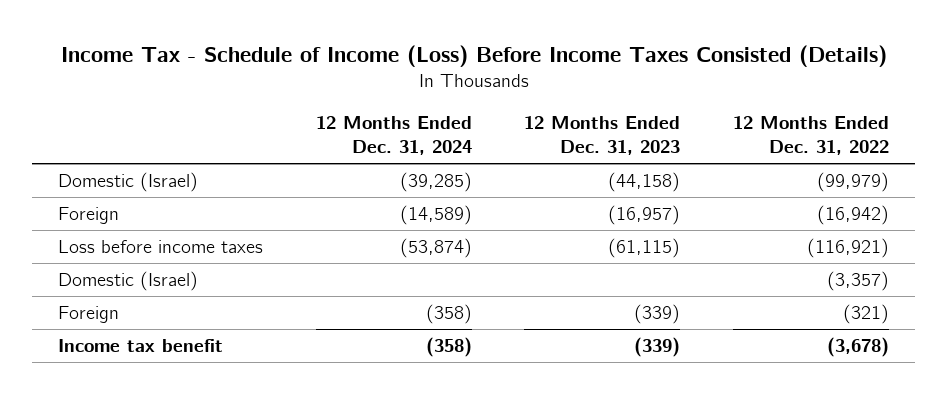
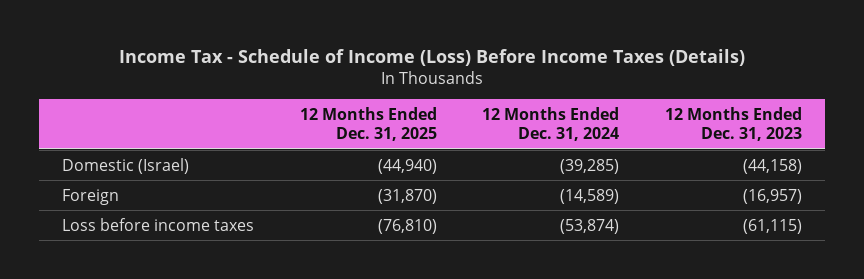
- Income Tax - Schedule of Income (Loss) Before Income Taxes Consisted (Details)
+ Income Tax - Schedule of Income (Loss) Before Income Taxes (Details)
- | 12 Months Ended Dec. 31, 2024 | 12 Months Ended Dec. 31, 2023 | 12 Months Ended Dec. 31, 2022
+ | 12 Months Ended Dec. 31, 2025 | 12 Months Ended Dec. 31, 2024 | 12 Months Ended Dec. 31, 2023
- Domestic (Israel) | | | (3,357)
- Foreign | (358) | (339) | (321)
- Income tax benefit | (358) | (339) | (3,678)

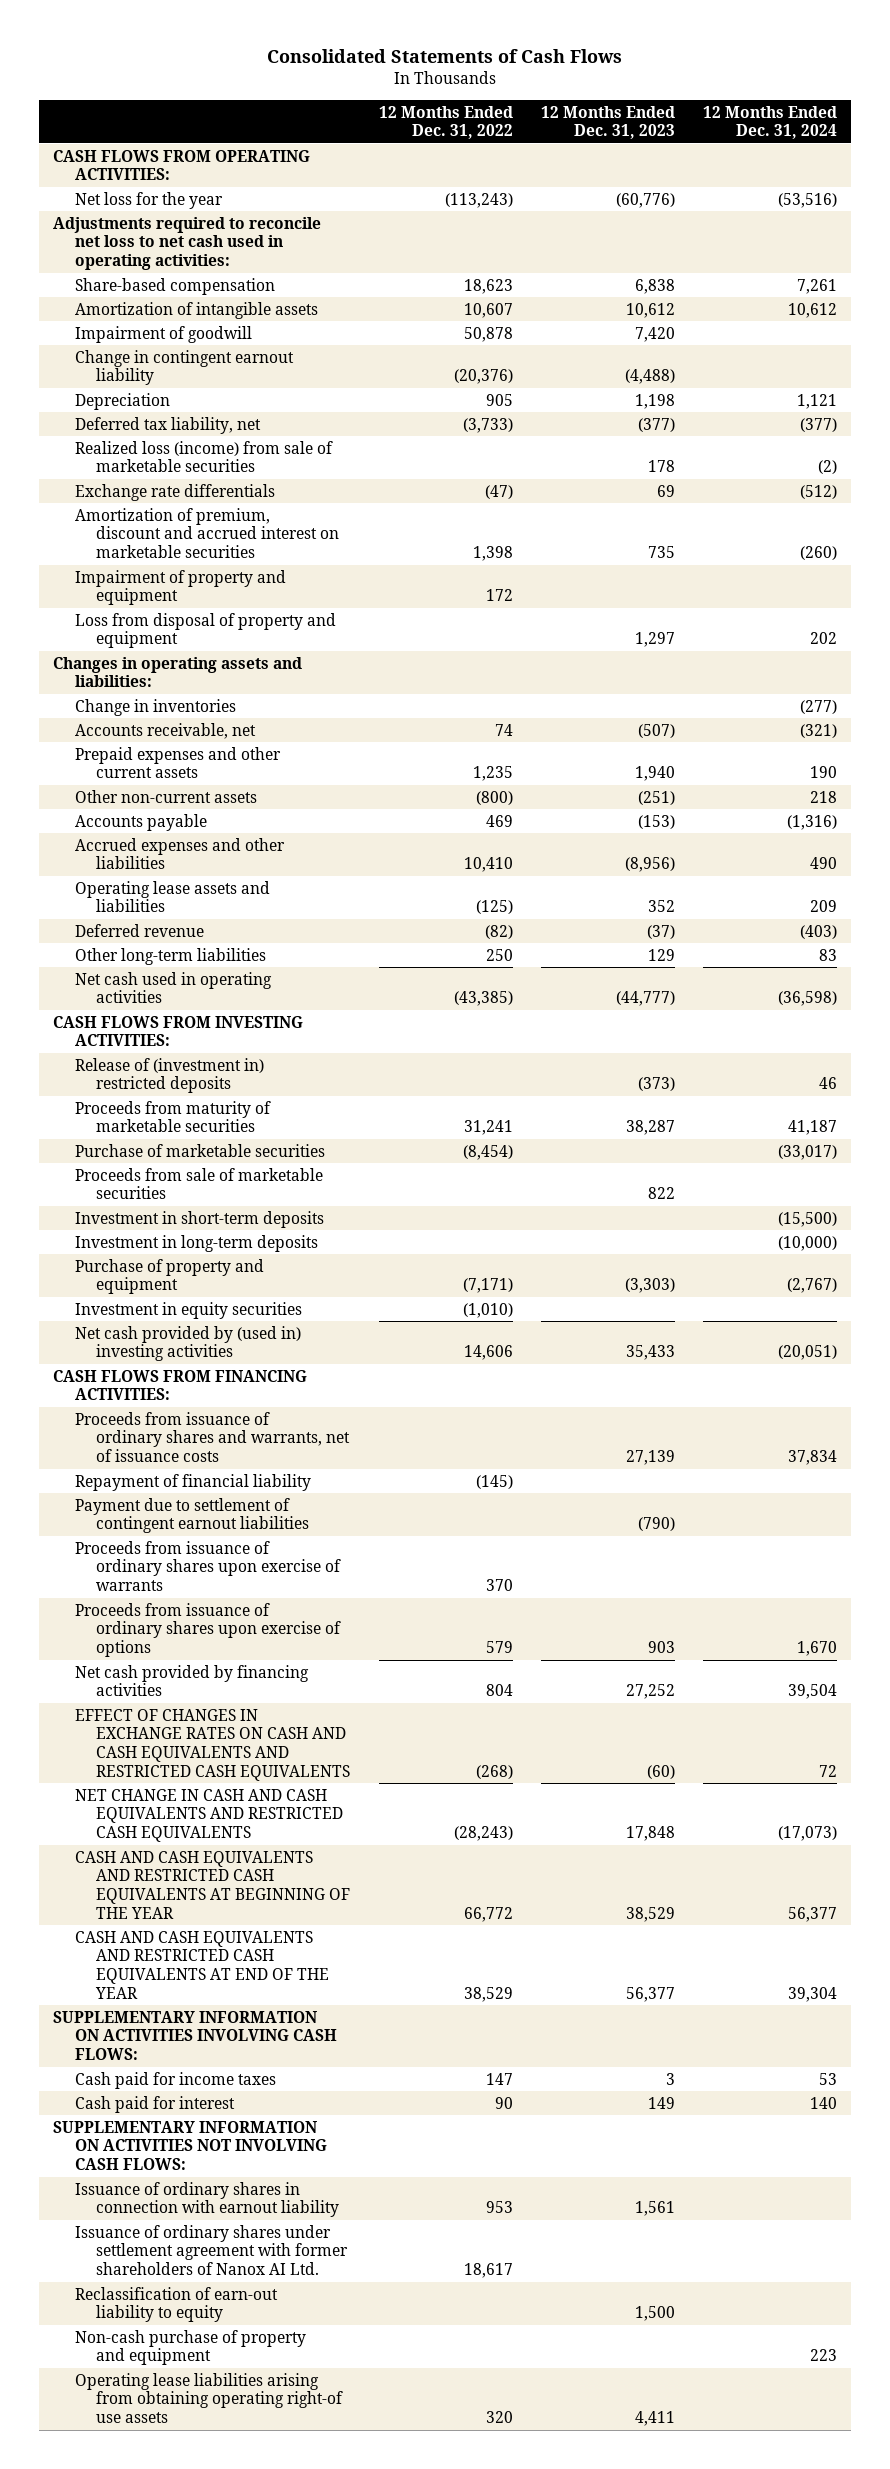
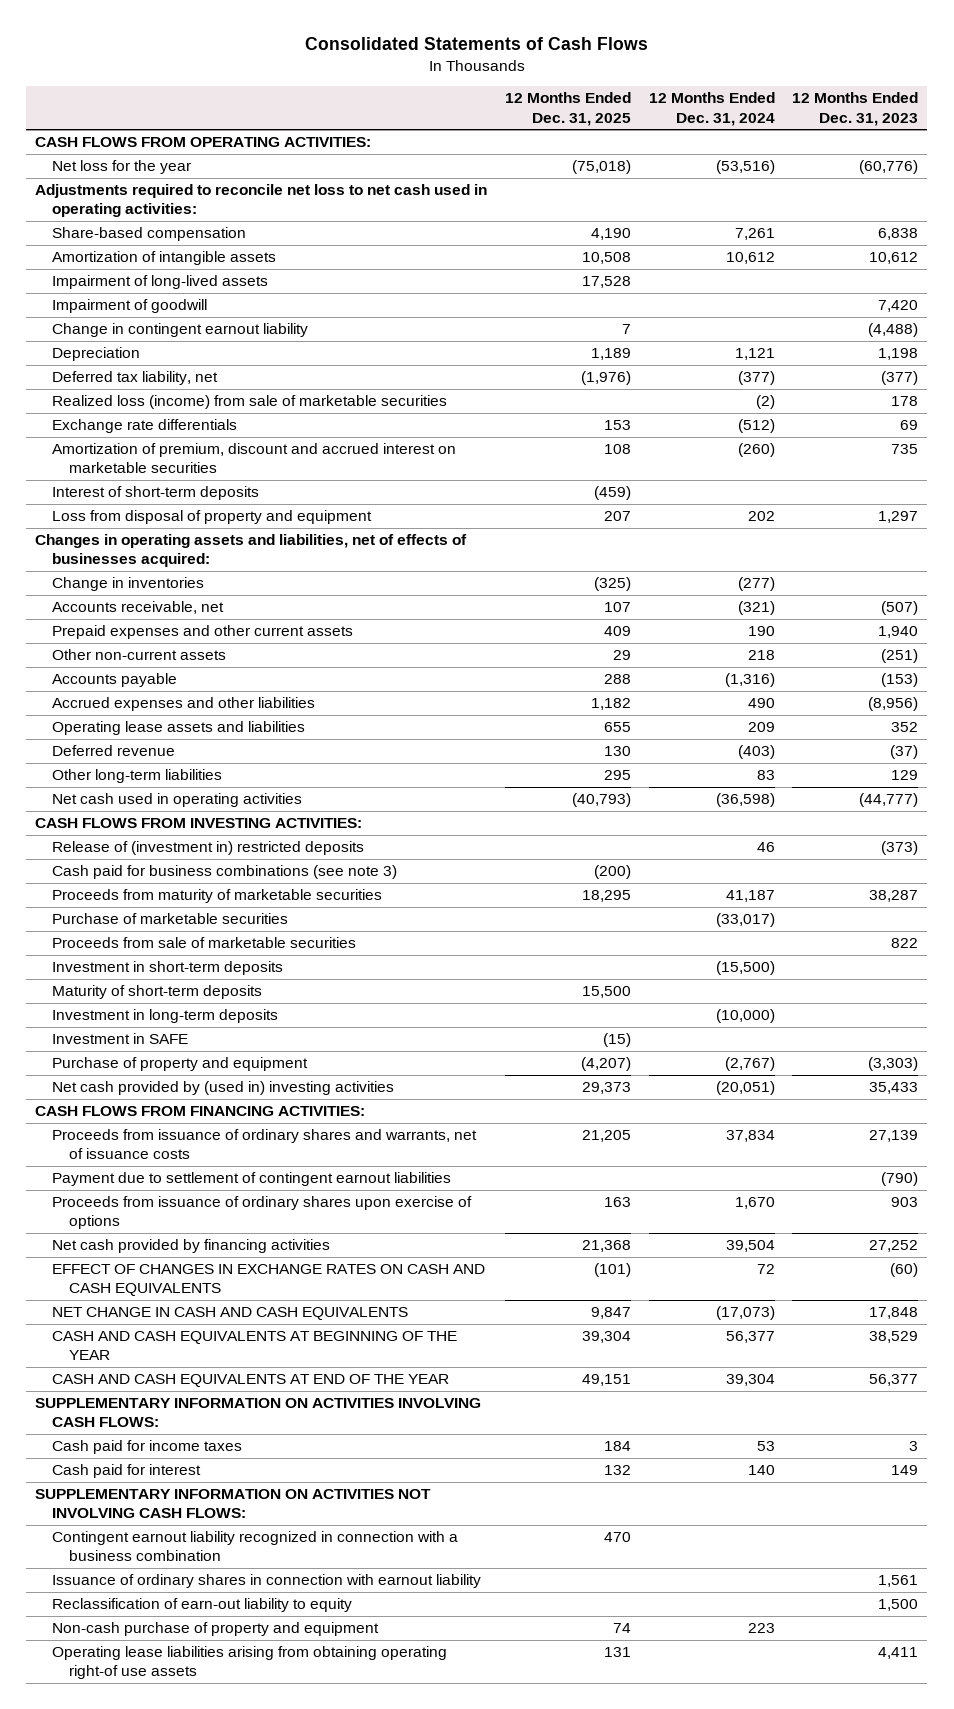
- | 12 Months Ended Dec. 31, 2022 | 12 Months Ended Dec. 31, 2023 | 12 Months Ended Dec. 31, 2024
+ | 12 Months Ended Dec. 31, 2025 | 12 Months Ended Dec. 31, 2024 | 12 Months Ended Dec. 31, 2023
+ Impairment of long-lived assets | 17,528 | |
- Impairment of property and equipment | 172 | |
+ Interest of short-term deposits | (459) | |
- Changes in operating assets and liabilities:
+ Changes in operating assets and liabilities, net of effects of businesses acquired:
+ Cash paid for business combinations (see note 3) | (200) | |
+ Maturity of short-term deposits | 15,500 | |
+ Investment in SAFE | (15) | |
- Investment in equity securities | (1,010) | |
- Repayment of financial liability | (145) | |
- Proceeds from issuance of ordinary shares upon exercise of warrants | 370 | |
- EFFECT OF CHANGES IN EXCHANGE RATES ON CASH AND CASH EQUIVALENTS AND RESTRICTED CASH EQUIVALENTS | (268) | (60) | 72
- NET CHANGE IN CASH AND CASH EQUIVALENTS AND RESTRICTED CASH EQUIVALENTS | (28,243) | 17,848 | (17,073)
- CASH AND CASH EQUIVALENTS AND RESTRICTED CASH EQUIVALENTS AT BEGINNING OF THE YEAR | 66,772 | 38,529 | 56,377
- CASH AND CASH EQUIVALENTS AND RESTRICTED CASH EQUIVALENTS AT END OF THE YEAR | 38,529 | 56,377 | 39,304
+ EFFECT OF CHANGES IN EXCHANGE RATES ON CASH AND CASH EQUIVALENTS | (101) | 72 | (60)
+ NET CHANGE IN CASH AND CASH EQUIVALENTS | 9,847 | (17,073) | 17,848
+ CASH AND CASH EQUIVALENTS AT BEGINNING OF THE YEAR | 39,304 | 56,377 | 38,529
+ CASH AND CASH EQUIVALENTS AT END OF THE YEAR | 49,151 | 39,304 | 56,377
+ Contingent earnout liability recognized in connection with a business combination | 470 | |
- Issuance of ordinary shares under settlement agreement with former shareholders of Nanox AI Ltd. | 18,617 | |

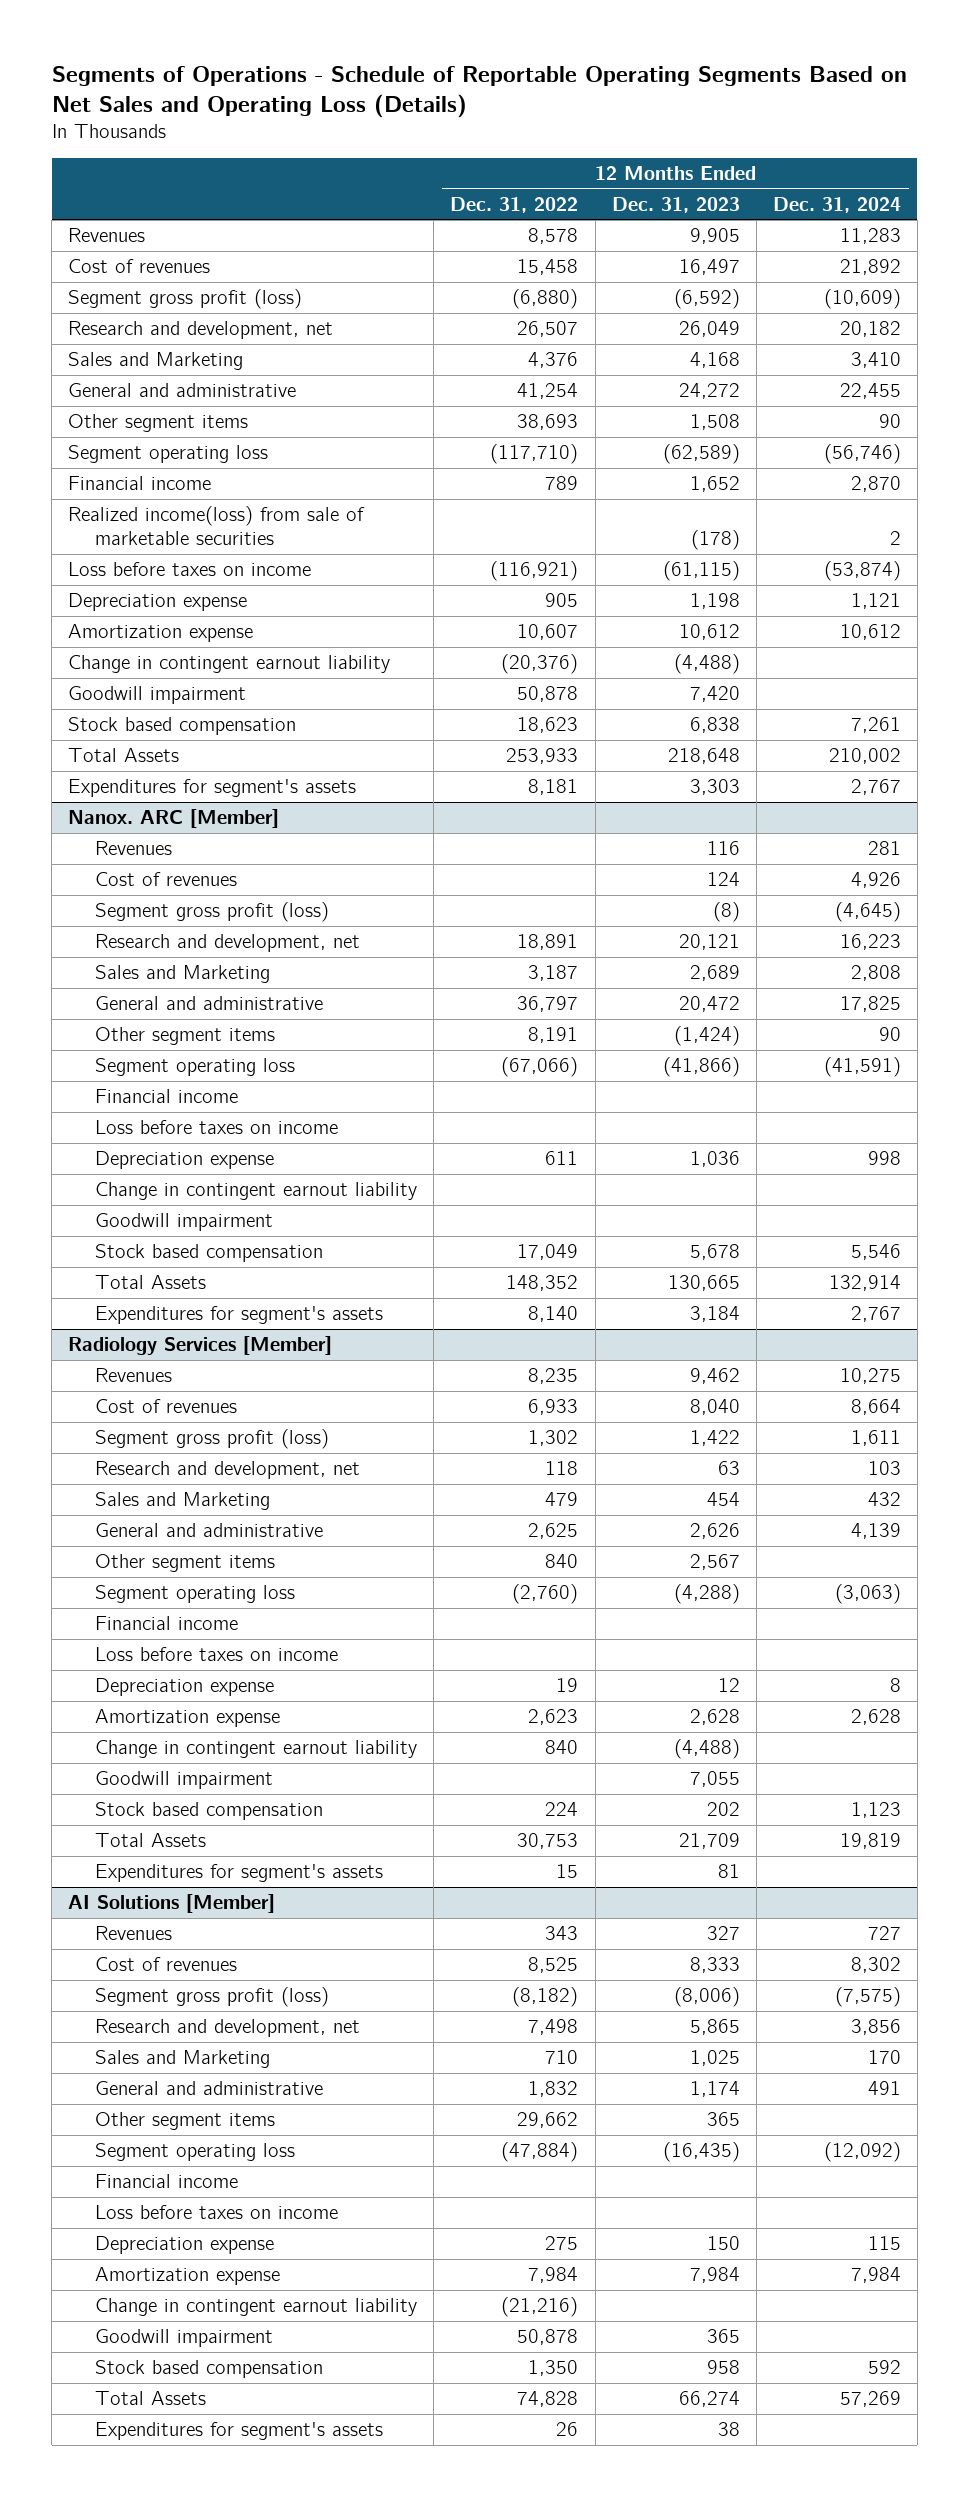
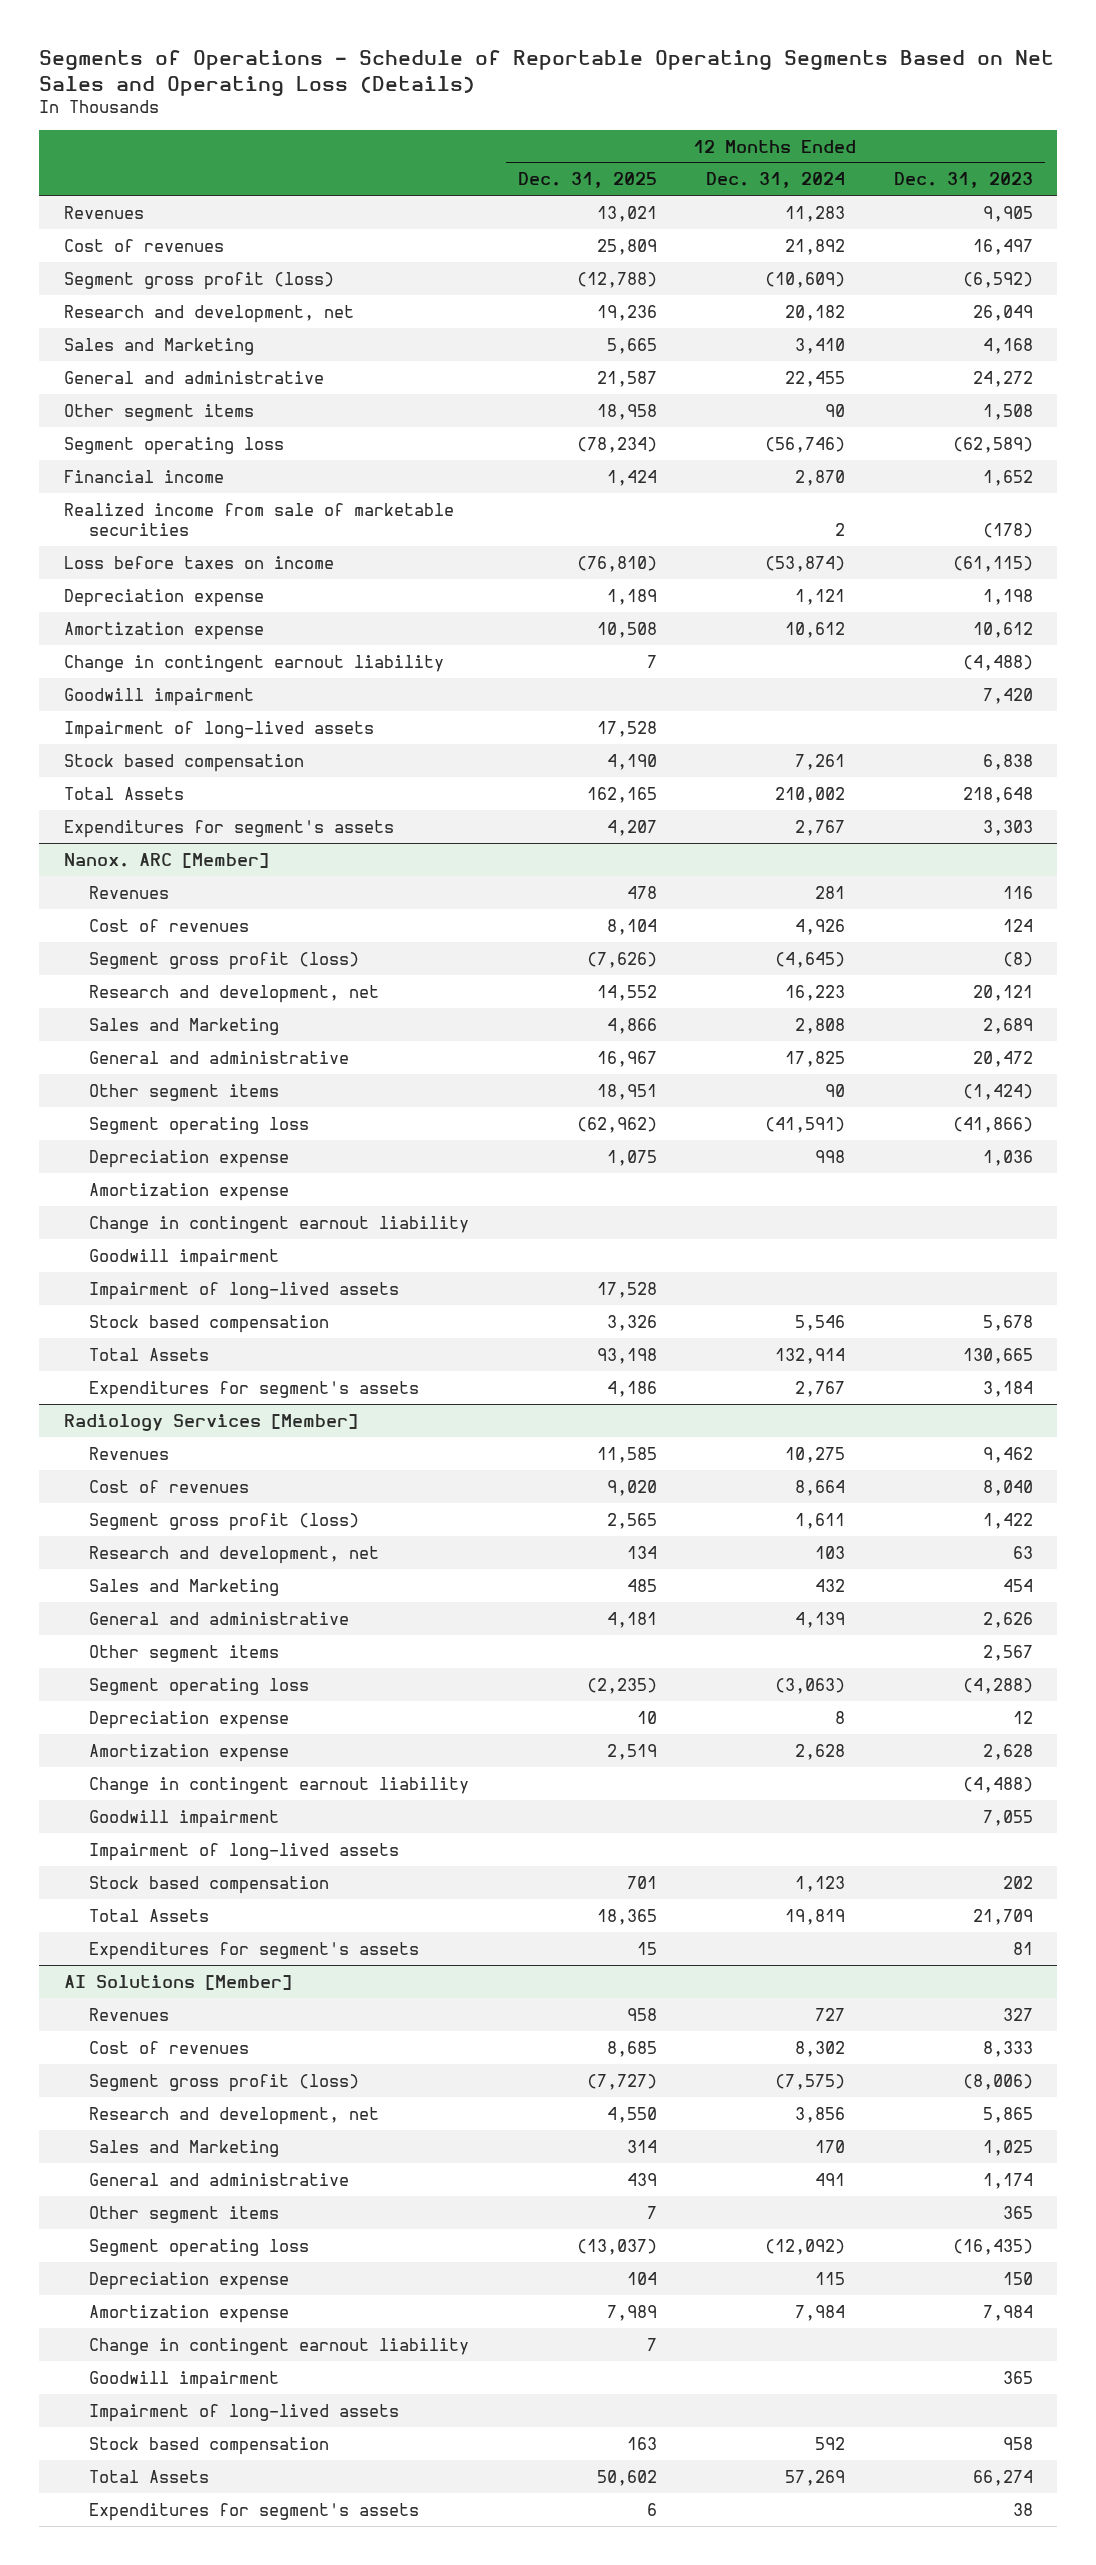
- | 12 Months Ended Dec. 31, 2022 | 12 Months Ended Dec. 31, 2023 | 12 Months Ended Dec. 31, 2024
+ | 12 Months Ended Dec. 31, 2025 | 12 Months Ended Dec. 31, 2024 | 12 Months Ended Dec. 31, 2023
- Realized income(loss) from sale of marketable securities | | (178) | 2
+ Realized income from sale of marketable securities | | 2 | (178)
+ Impairment of long-lived assets | 17,528 | |
@ Nanox. ARC [Member]
- Financial income
- Loss before taxes on income
+ Amortization expense
+ Impairment of long-lived assets | 17,528 | |
@ Radiology Services [Member]
- Financial income
- Loss before taxes on income
+ Impairment of long-lived assets
@ AI Solutions [Member]
- Financial income
- Loss before taxes on income
+ Impairment of long-lived assets

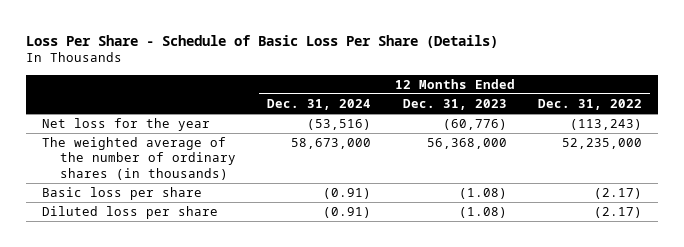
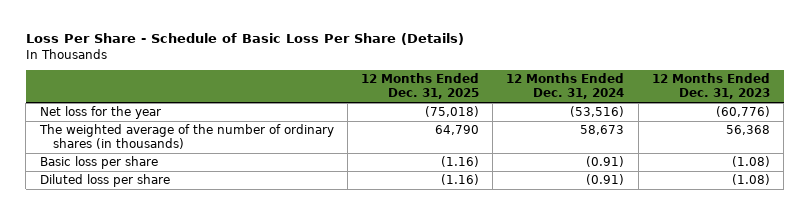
- | 12 Months Ended Dec. 31, 2024 | 12 Months Ended Dec. 31, 2023 | 12 Months Ended Dec. 31, 2022
+ | 12 Months Ended Dec. 31, 2025 | 12 Months Ended Dec. 31, 2024 | 12 Months Ended Dec. 31, 2023
- The weighted average of the number of ordinary shares (in thousands) | 58,673,000 | 56,368,000 | 52,235,000
+ The weighted average of the number of ordinary shares (in thousands) | 64,790 | 58,673 | 56,368

